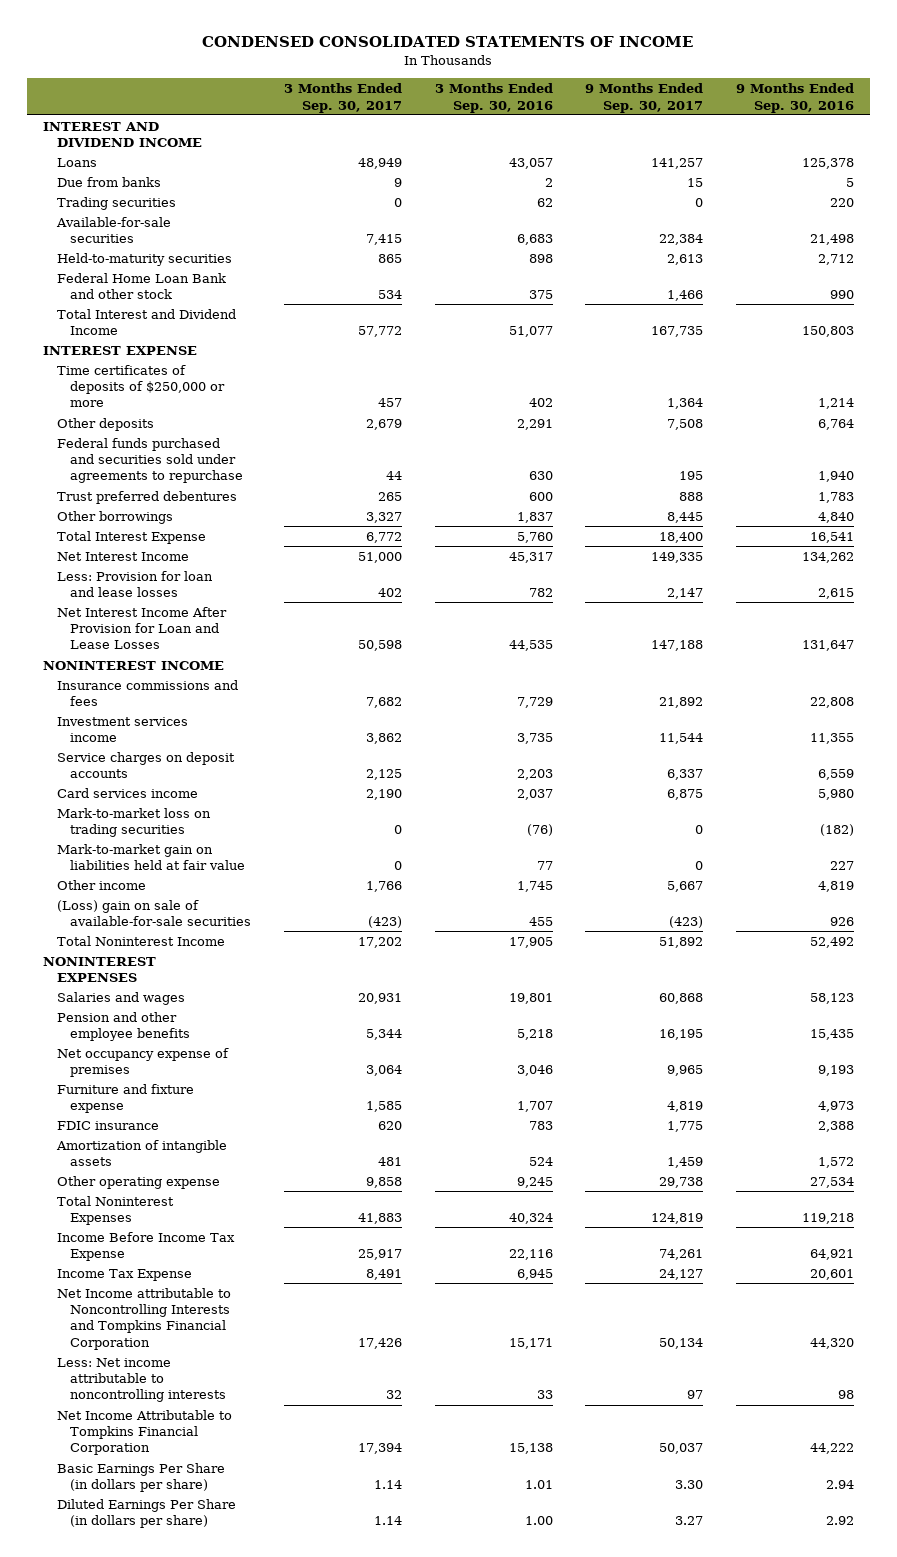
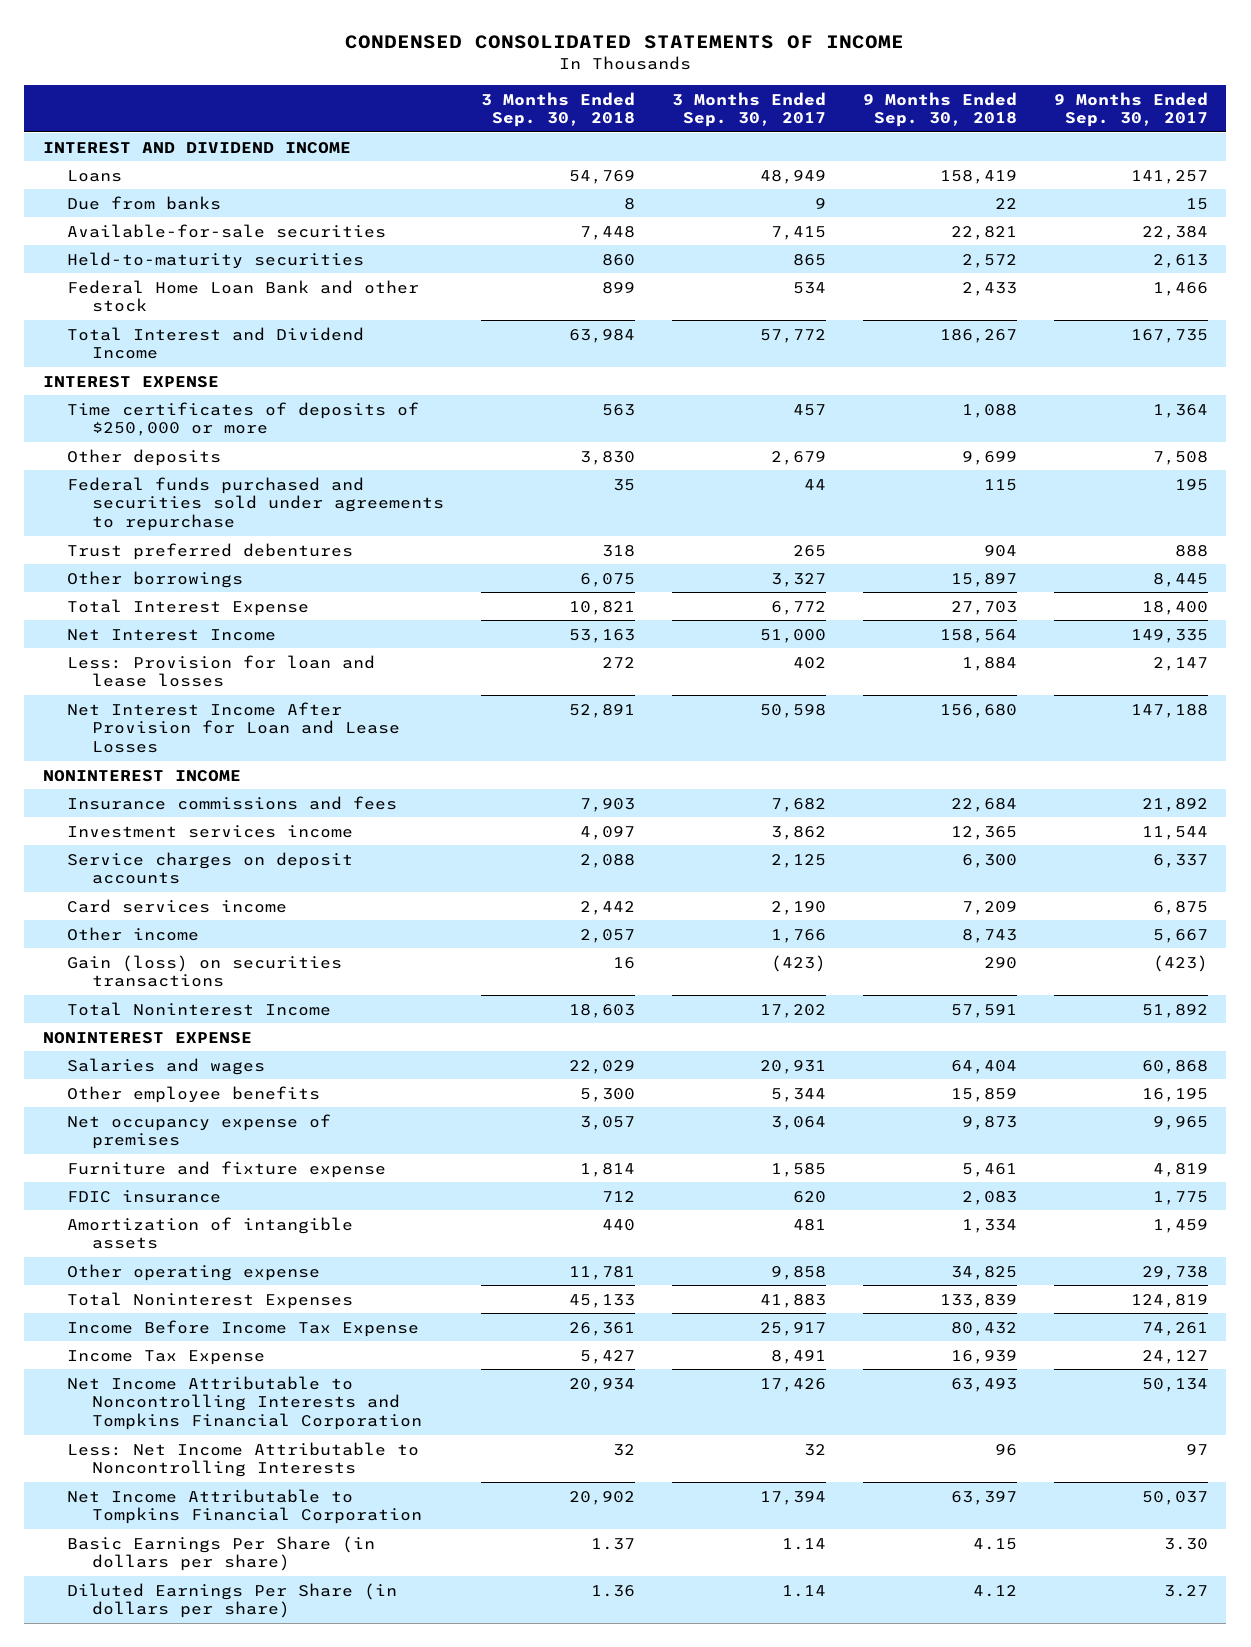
- | 3 Months Ended Sep. 30, 2017 | 3 Months Ended Sep. 30, 2016 | 9 Months Ended Sep. 30, 2017 | 9 Months Ended Sep. 30, 2016
+ | 3 Months Ended Sep. 30, 2018 | 3 Months Ended Sep. 30, 2017 | 9 Months Ended Sep. 30, 2018 | 9 Months Ended Sep. 30, 2017
- Trading securities | 0 | 62 | 0 | 220
- Mark-to-market loss on trading securities | 0 | (76) | 0 | (182)
- Mark-to-market gain on liabilities held at fair value | 0 | 77 | 0 | 227
- (Loss) gain on sale of available-for-sale securities | (423) | 455 | (423) | 926
+ Gain (loss) on securities transactions | 16 | (423) | 290 | (423)
- NONINTEREST EXPENSES
+ NONINTEREST EXPENSE
- Pension and other employee benefits | 5,344 | 5,218 | 16,195 | 15,435
+ Other employee benefits | 5,300 | 5,344 | 15,859 | 16,195
- Net Income attributable to Noncontrolling Interests and Tompkins Financial Corporation | 17,426 | 15,171 | 50,134 | 44,320
- Less: Net income attributable to noncontrolling interests | 32 | 33 | 97 | 98
+ Net Income Attributable to Noncontrolling Interests and Tompkins Financial Corporation | 20,934 | 17,426 | 63,493 | 50,134
+ Less: Net Income Attributable to Noncontrolling Interests | 32 | 32 | 96 | 97

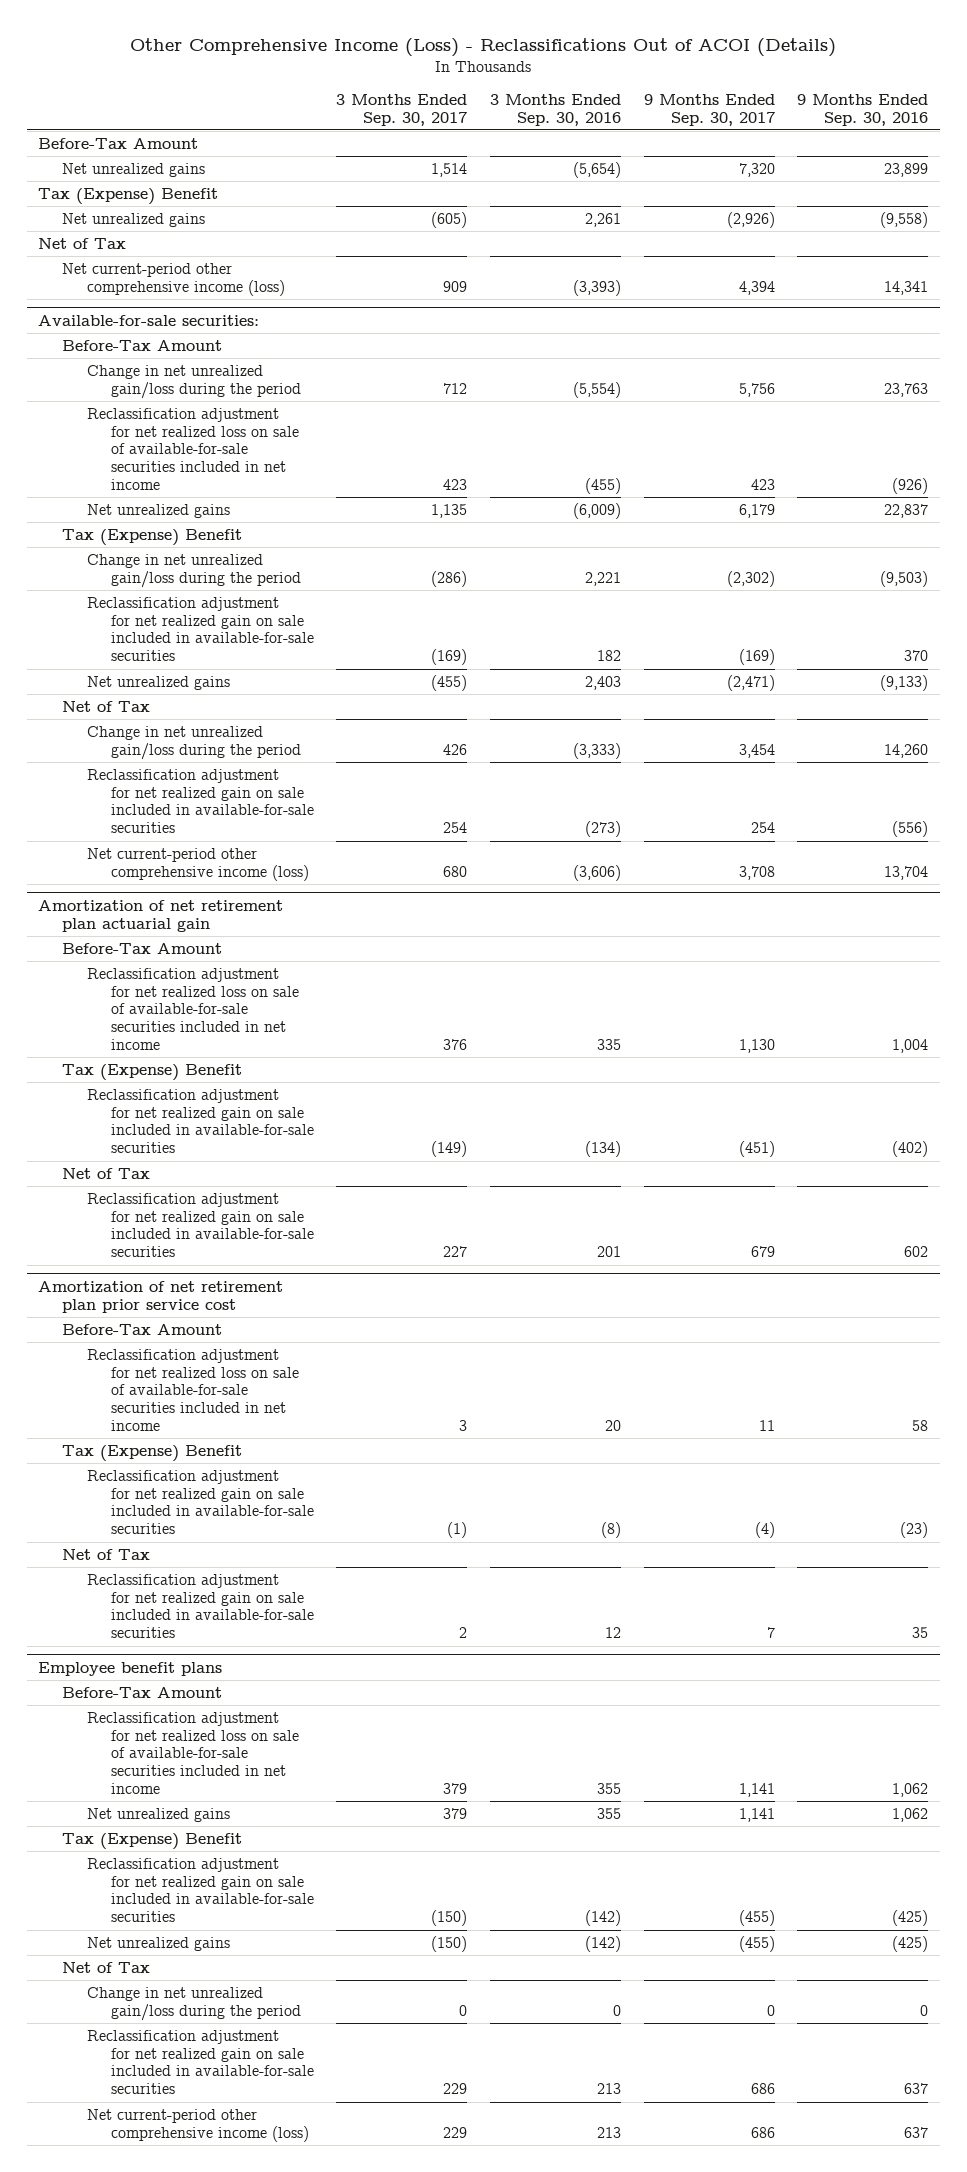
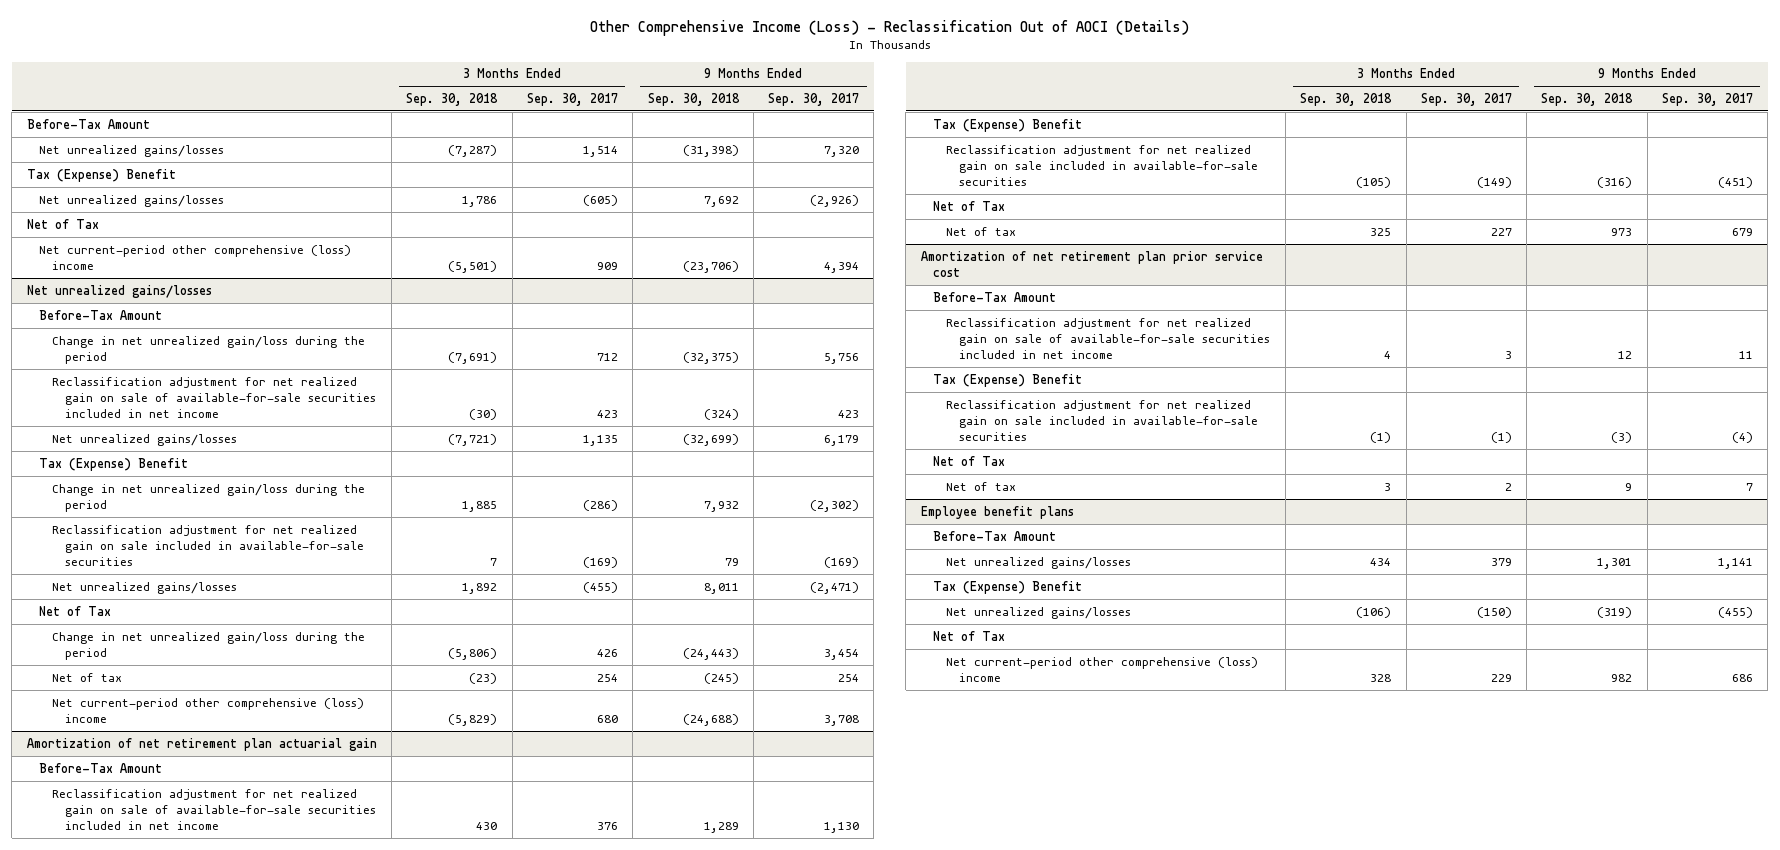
- Other Comprehensive Income (Loss) - Reclassifications Out of ACOI (Details)
+ Other Comprehensive Income (Loss) - Reclassification Out of AOCI (Details)
- | 3 Months Ended Sep. 30, 2017 | 3 Months Ended Sep. 30, 2016 | 9 Months Ended Sep. 30, 2017 | 9 Months Ended Sep. 30, 2016
+ | 3 Months Ended Sep. 30, 2018 | 3 Months Ended Sep. 30, 2017 | 9 Months Ended Sep. 30, 2018 | 9 Months Ended Sep. 30, 2017
- Net unrealized gains | 1,514 | (5,654) | 7,320 | 23,899
+ Net unrealized gains/losses | (7,287) | 1,514 | (31,398) | 7,320
- Net unrealized gains | (605) | 2,261 | (2,926) | (9,558)
+ Net unrealized gains/losses | 1,786 | (605) | 7,692 | (2,926)
- Net current-period other comprehensive income (loss) | 909 | (3,393) | 4,394 | 14,341
- Available-for-sale securities:
+ Net current-period other comprehensive (loss) income | (5,501) | 909 | (23,706) | 4,394
+ Net unrealized gains/losses
- Reclassification adjustment for net realized loss on sale of available-for-sale securities included in net income | 423 | (455) | 423 | (926)
- Net unrealized gains | 1,135 | (6,009) | 6,179 | 22,837
+ Reclassification adjustment for net realized gain on sale of available-for-sale securities included in net income | (30) | 423 | (324) | 423
+ Net unrealized gains/losses | (7,721) | 1,135 | (32,699) | 6,179
- Net unrealized gains | (455) | 2,403 | (2,471) | (9,133)
+ Net unrealized gains/losses | 1,892 | (455) | 8,011 | (2,471)
- Reclassification adjustment for net realized gain on sale included in available-for-sale securities | 254 | (273) | 254 | (556)
- Net current-period other comprehensive income (loss) | 680 | (3,606) | 3,708 | 13,704
+ Net of tax | (23) | 254 | (245) | 254
+ Net current-period other comprehensive (loss) income | (5,829) | 680 | (24,688) | 3,708
@ Amortization of net retirement plan actuarial gain
- Reclassification adjustment for net realized loss on sale of available-for-sale securities included in net income | 376 | 335 | 1,130 | 1,004
+ Reclassification adjustment for net realized gain on sale of available-for-sale securities included in net income | 430 | 376 | 1,289 | 1,130
- Reclassification adjustment for net realized gain on sale included in available-for-sale securities | 227 | 201 | 679 | 602
+ Net of tax | 325 | 227 | 973 | 679
@ Amortization of net retirement plan prior service cost
- Reclassification adjustment for net realized loss on sale of available-for-sale securities included in net income | 3 | 20 | 11 | 58
+ Reclassification adjustment for net realized gain on sale of available-for-sale securities included in net income | 4 | 3 | 12 | 11
- Reclassification adjustment for net realized gain on sale included in available-for-sale securities | 2 | 12 | 7 | 35
+ Net of tax | 3 | 2 | 9 | 7
@ Employee benefit plans
- Reclassification adjustment for net realized loss on sale of available-for-sale securities included in net income | 379 | 355 | 1,141 | 1,062
- Net unrealized gains | 379 | 355 | 1,141 | 1,062
+ Net unrealized gains/losses | 434 | 379 | 1,301 | 1,141
- Reclassification adjustment for net realized gain on sale included in available-for-sale securities | (150) | (142) | (455) | (425)
- Net unrealized gains | (150) | (142) | (455) | (425)
+ Net unrealized gains/losses | (106) | (150) | (319) | (455)
- Change in net unrealized gain/loss during the period | 0 | 0 | 0 | 0
- Reclassification adjustment for net realized gain on sale included in available-for-sale securities | 229 | 213 | 686 | 637
- Net current-period other comprehensive income (loss) | 229 | 213 | 686 | 637
+ Net current-period other comprehensive (loss) income | 328 | 229 | 982 | 686

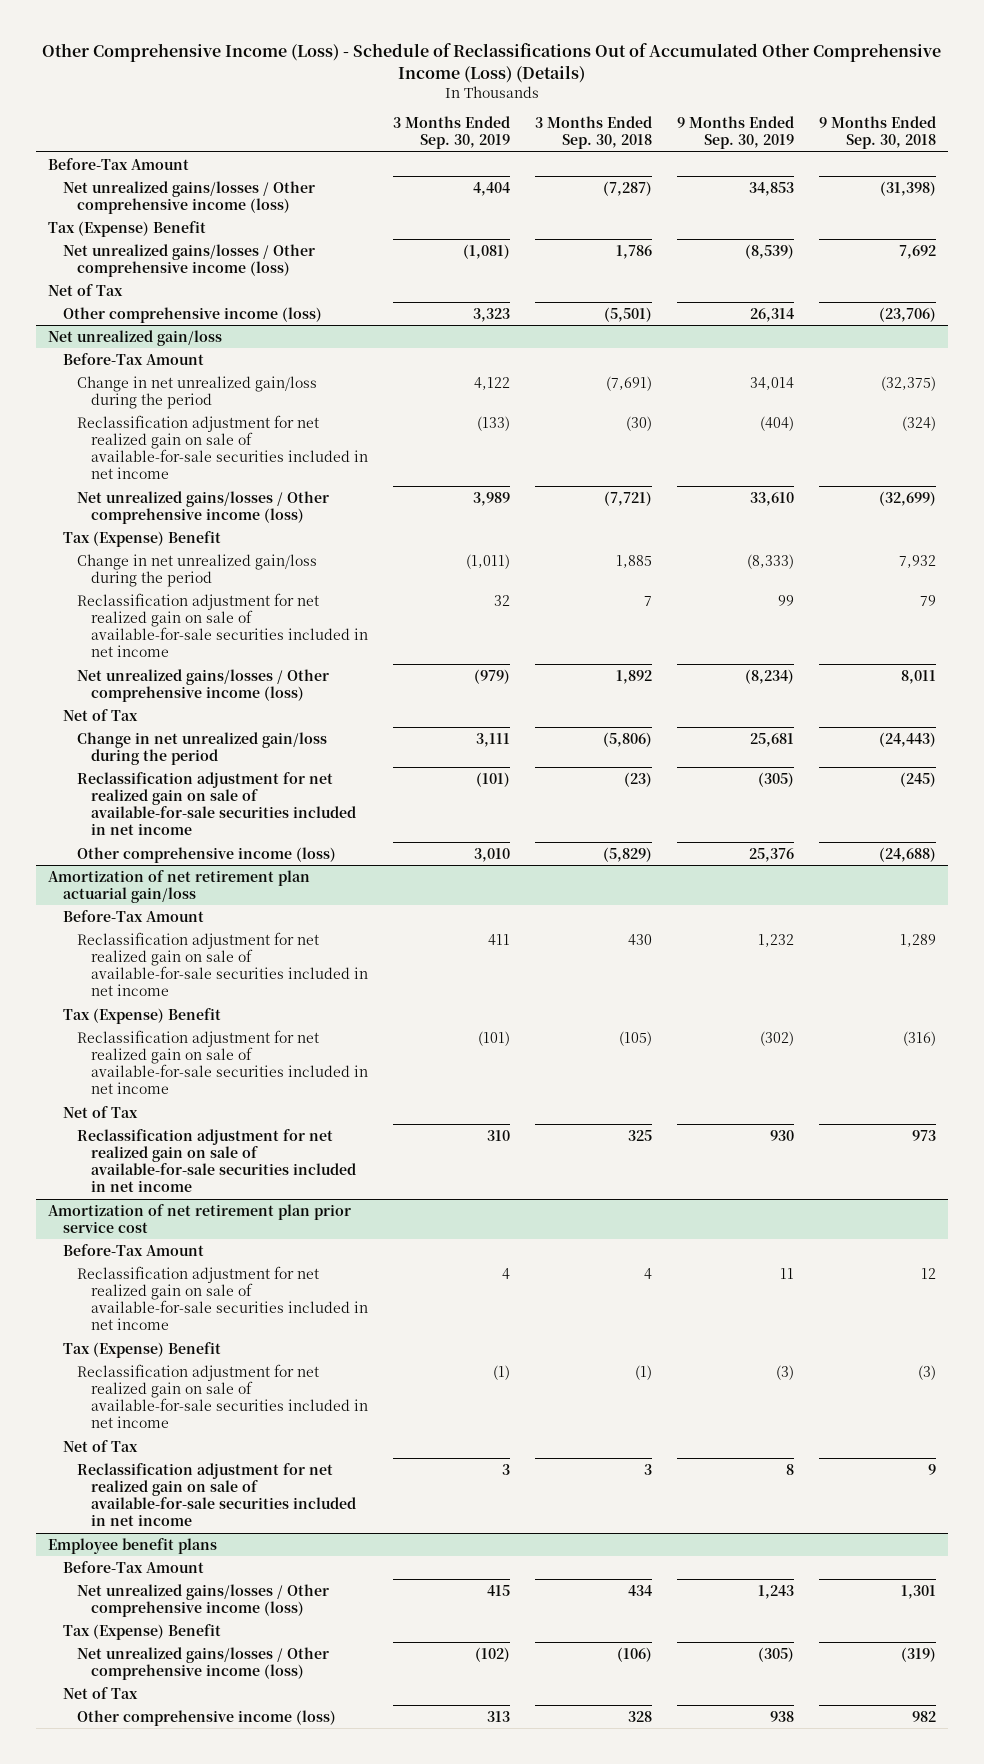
- Other Comprehensive Income (Loss) - Reclassification Out of AOCI (Details)
+ Other Comprehensive Income (Loss) - Schedule of Reclassifications Out of Accumulated Other Comprehensive Income (Loss) (Details)
- | 3 Months Ended Sep. 30, 2018 | 3 Months Ended Sep. 30, 2017 | 9 Months Ended Sep. 30, 2018 | 9 Months Ended Sep. 30, 2017
+ | 3 Months Ended Sep. 30, 2019 | 3 Months Ended Sep. 30, 2018 | 9 Months Ended Sep. 30, 2019 | 9 Months Ended Sep. 30, 2018
- Net unrealized gains/losses | (7,287) | 1,514 | (31,398) | 7,320
+ Net unrealized gains/losses / Other comprehensive income (loss) | 4,404 | (7,287) | 34,853 | (31,398)
- Net unrealized gains/losses | 1,786 | (605) | 7,692 | (2,926)
+ Net unrealized gains/losses / Other comprehensive income (loss) | (1,081) | 1,786 | (8,539) | 7,692
- Net current-period other comprehensive (loss) income | (5,501) | 909 | (23,706) | 4,394
- Net unrealized gains/losses
+ Other comprehensive income (loss) | 3,323 | (5,501) | 26,314 | (23,706)
+ Net unrealized gain/loss
- Net unrealized gains/losses | (7,721) | 1,135 | (32,699) | 6,179
+ Net unrealized gains/losses / Other comprehensive income (loss) | 3,989 | (7,721) | 33,610 | (32,699)
- Reclassification adjustment for net realized gain on sale included in available-for-sale securities | 7 | (169) | 79 | (169)
- Net unrealized gains/losses | 1,892 | (455) | 8,011 | (2,471)
+ Reclassification adjustment for net realized gain on sale of available-for-sale securities included in net income | 32 | 7 | 99 | 79
+ Net unrealized gains/losses / Other comprehensive income (loss) | (979) | 1,892 | (8,234) | 8,011
- Net of tax | (23) | 254 | (245) | 254
- Net current-period other comprehensive (loss) income | (5,829) | 680 | (24,688) | 3,708
- Amortization of net retirement plan actuarial gain
+ Reclassification adjustment for net realized gain on sale of available-for-sale securities included in net income | (101) | (23) | (305) | (245)
+ Other comprehensive income (loss) | 3,010 | (5,829) | 25,376 | (24,688)
+ Amortization of net retirement plan actuarial gain/loss
- Reclassification adjustment for net realized gain on sale included in available-for-sale securities | (105) | (149) | (316) | (451)
+ Reclassification adjustment for net realized gain on sale of available-for-sale securities included in net income | (101) | (105) | (302) | (316)
- Net of tax | 325 | 227 | 973 | 679
+ Reclassification adjustment for net realized gain on sale of available-for-sale securities included in net income | 310 | 325 | 930 | 973
@ Amortization of net retirement plan prior service cost
- Reclassification adjustment for net realized gain on sale included in available-for-sale securities | (1) | (1) | (3) | (4)
+ Reclassification adjustment for net realized gain on sale of available-for-sale securities included in net income | (1) | (1) | (3) | (3)
- Net of tax | 3 | 2 | 9 | 7
+ Reclassification adjustment for net realized gain on sale of available-for-sale securities included in net income | 3 | 3 | 8 | 9
@ Employee benefit plans
- Net unrealized gains/losses | 434 | 379 | 1,301 | 1,141
+ Net unrealized gains/losses / Other comprehensive income (loss) | 415 | 434 | 1,243 | 1,301
- Net unrealized gains/losses | (106) | (150) | (319) | (455)
+ Net unrealized gains/losses / Other comprehensive income (loss) | (102) | (106) | (305) | (319)
- Net current-period other comprehensive (loss) income | 328 | 229 | 982 | 686
+ Other comprehensive income (loss) | 313 | 328 | 938 | 982

